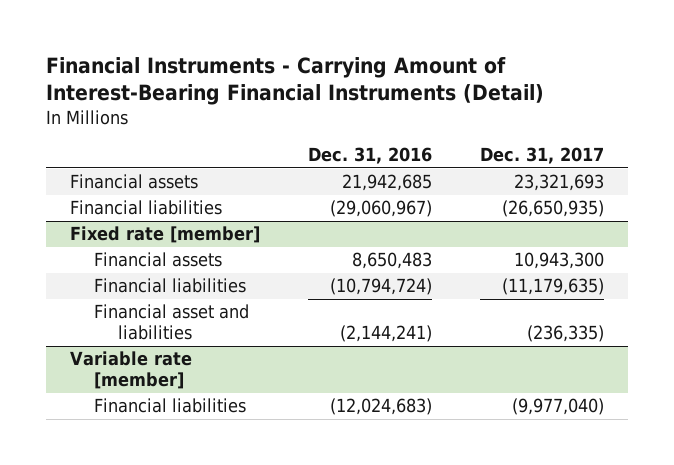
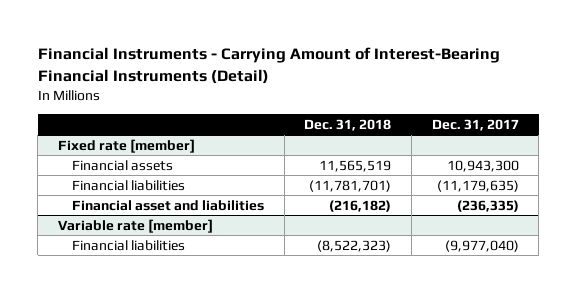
- | Dec. 31, 2016 | Dec. 31, 2017
+ | Dec. 31, 2018 | Dec. 31, 2017
- Financial assets | 21,942,685 | 23,321,693
- Financial liabilities | (29,060,967) | (26,650,935)

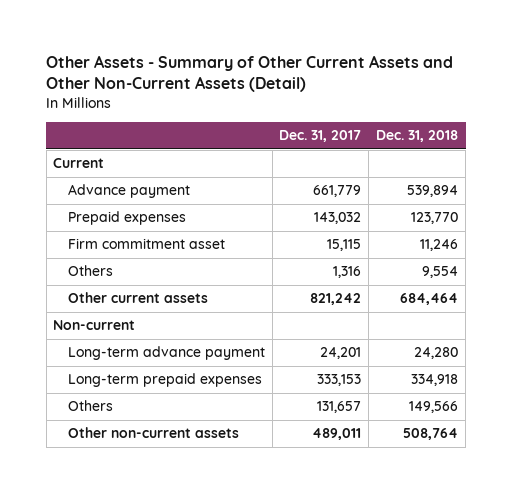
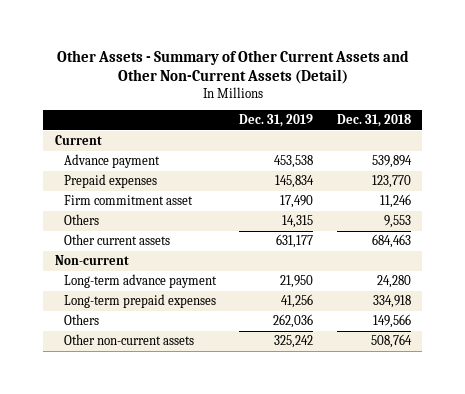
- | Dec. 31, 2017 | Dec. 31, 2018
+ | Dec. 31, 2019 | Dec. 31, 2018
- Others | 1,316 | 9,554
- Other current assets | 821,242 | 684,464
+ Others | 14,315 | 9,553
+ Other current assets | 631,177 | 684,463

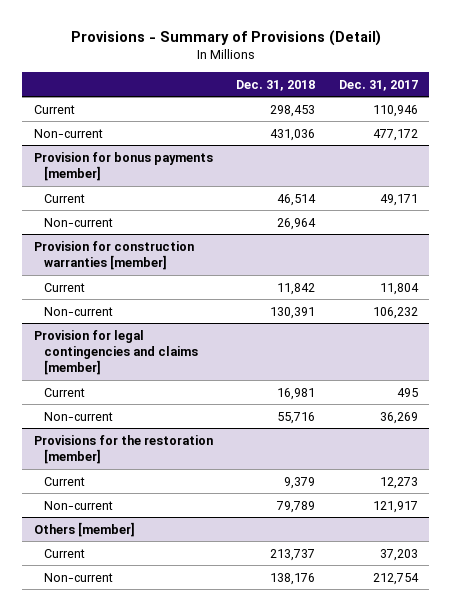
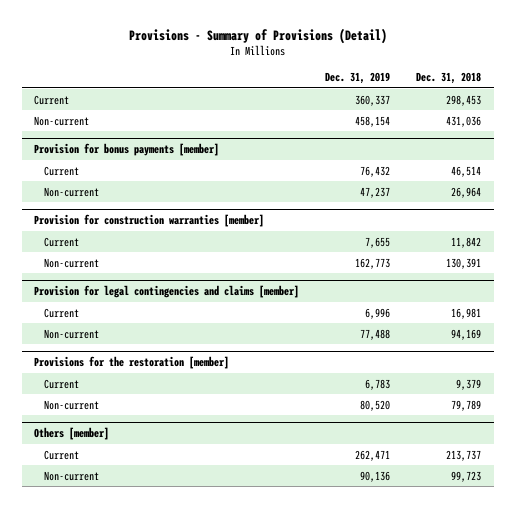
- | Dec. 31, 2018 | Dec. 31, 2017
+ | Dec. 31, 2019 | Dec. 31, 2018
@ Provision for legal contingencies and claims [member]
- Non-current | 55,716 | 36,269
+ Non-current | 77,488 | 94,169
@ Others [member]
- Non-current | 138,176 | 212,754
+ Non-current | 90,136 | 99,723

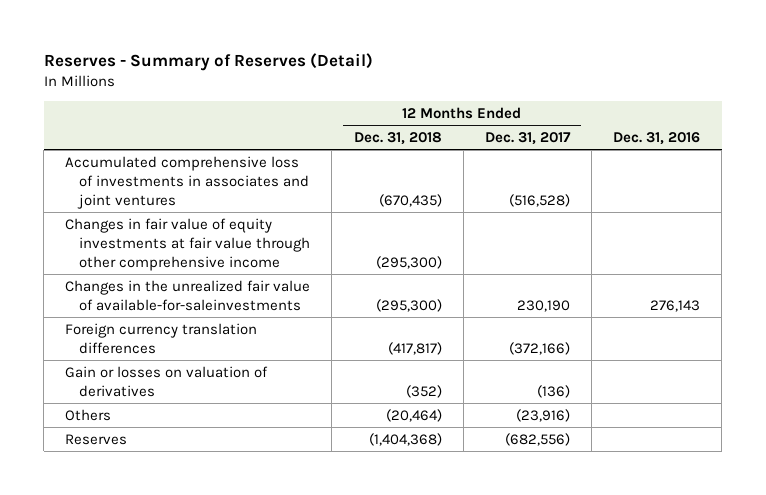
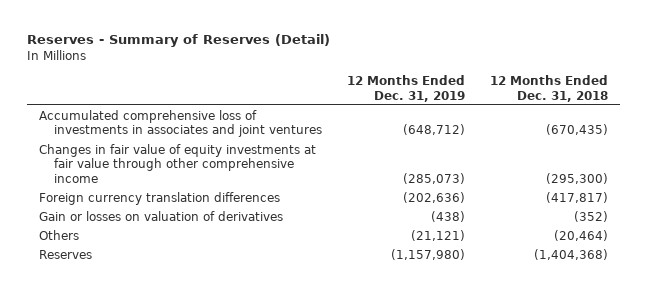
- | 12 Months Ended Dec. 31, 2018 | 12 Months Ended Dec. 31, 2017 | Dec. 31, 2016
+ | 12 Months Ended Dec. 31, 2019 | 12 Months Ended Dec. 31, 2018
- Changes in the unrealized fair value of available-for-saleinvestments | (295,300) | 230,190 | 276,143

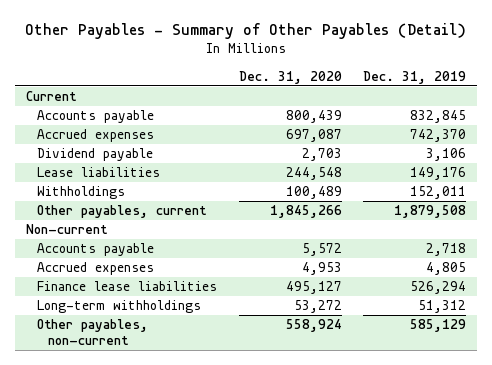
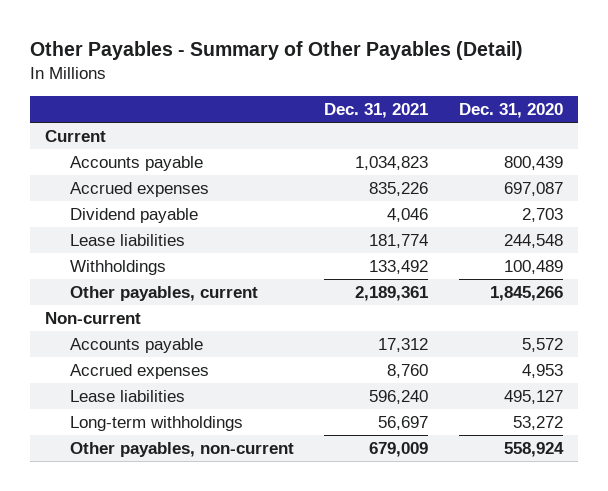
- | Dec. 31, 2020 | Dec. 31, 2019
+ | Dec. 31, 2021 | Dec. 31, 2020
- Finance lease liabilities | 495,127 | 526,294
+ Lease liabilities | 596,240 | 495,127

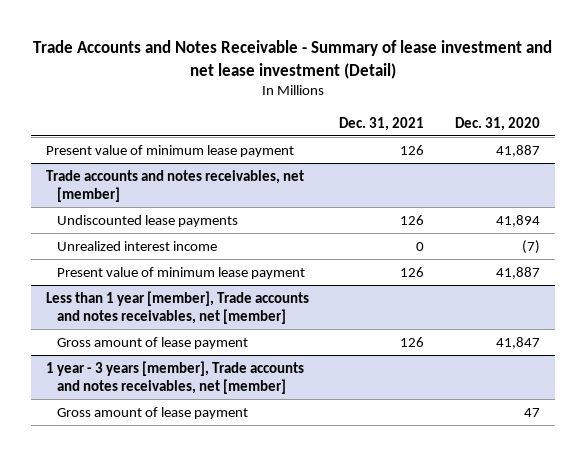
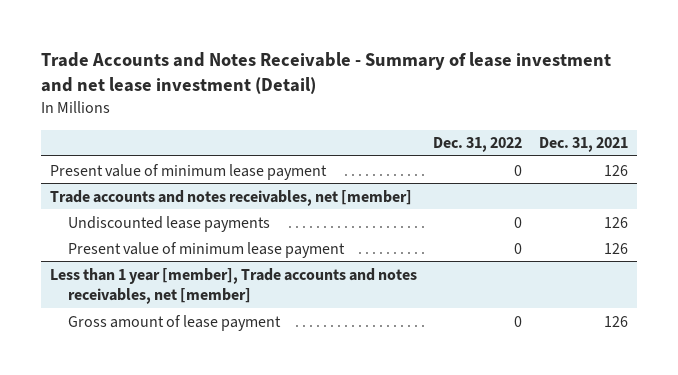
- | Dec. 31, 2021 | Dec. 31, 2020
+ | Dec. 31, 2022 | Dec. 31, 2021
@ Trade accounts and notes receivables, net [member]
- Unrealized interest income | 0 | (7)
- 1 year - 3 years [member], Trade accounts and notes receivables, net [member]
- Gross amount of lease payment | | 47

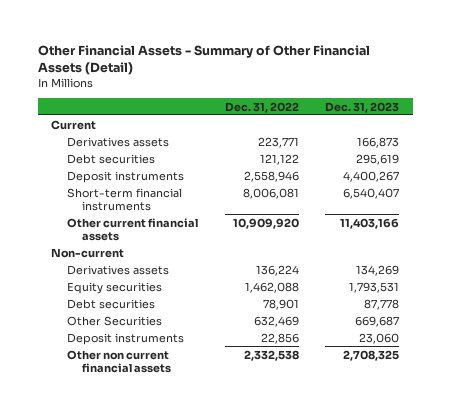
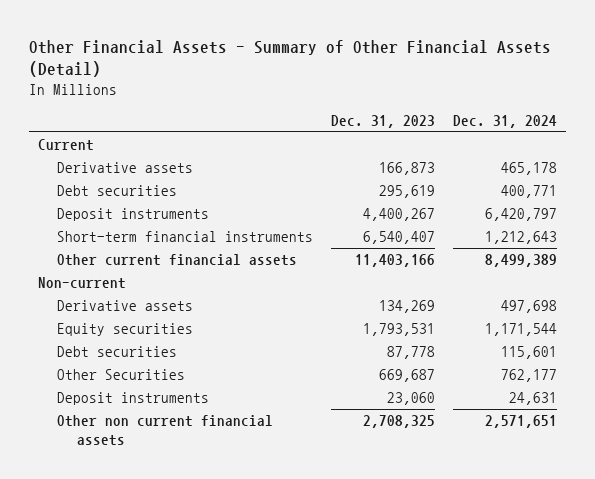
- | Dec. 31, 2022 | Dec. 31, 2023
+ | Dec. 31, 2023 | Dec. 31, 2024
- Derivatives assets | 223,771 | 166,873
+ Derivative assets | 166,873 | 465,178
- Derivatives assets | 136,224 | 134,269
+ Derivative assets | 134,269 | 497,698

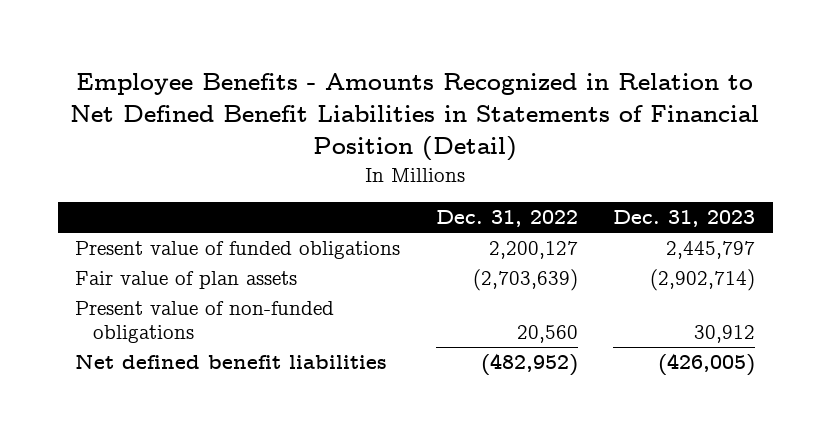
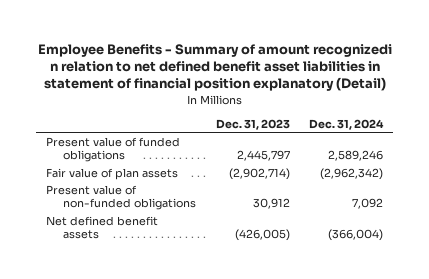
- Employee Benefits - Amounts Recognized in Relation to Net Defined Benefit Liabilities in Statements of Financial Position (Detail)
+ Employee Benefits - Summary of amount recognizedi n relation to net defined benefit asset liabilities in statement of financial position explanatory (Detail)
- | Dec. 31, 2022 | Dec. 31, 2023
+ | Dec. 31, 2023 | Dec. 31, 2024
- Net defined benefit liabilities | (482,952) | (426,005)
+ Net defined benefit assets | (426,005) | (366,004)

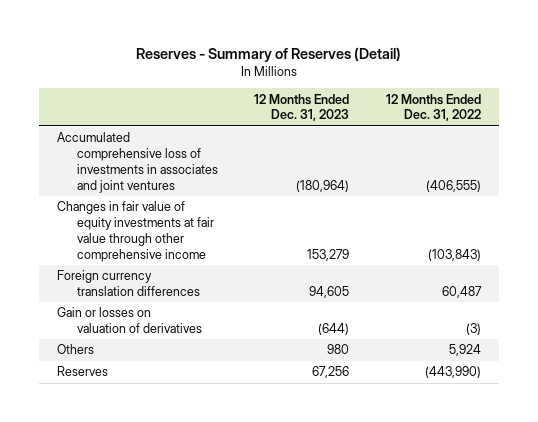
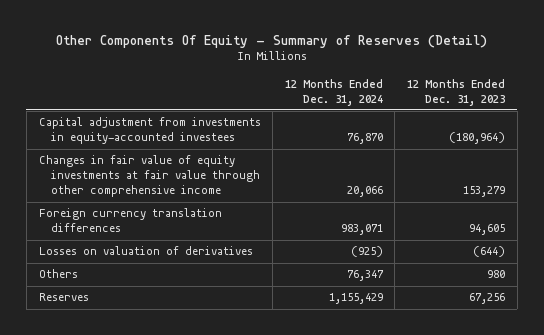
- Reserves - Summary of Reserves (Detail)
+ Other Components Of Equity - Summary of Reserves (Detail)
- | 12 Months Ended Dec. 31, 2023 | 12 Months Ended Dec. 31, 2022
+ | 12 Months Ended Dec. 31, 2024 | 12 Months Ended Dec. 31, 2023
- Accumulated comprehensive loss of investments in associates and joint ventures | (180,964) | (406,555)
+ Capital adjustment from investments in equity-accounted investees | 76,870 | (180,964)
- Gain or losses on valuation of derivatives | (644) | (3)
+ Losses on valuation of derivatives | (925) | (644)

